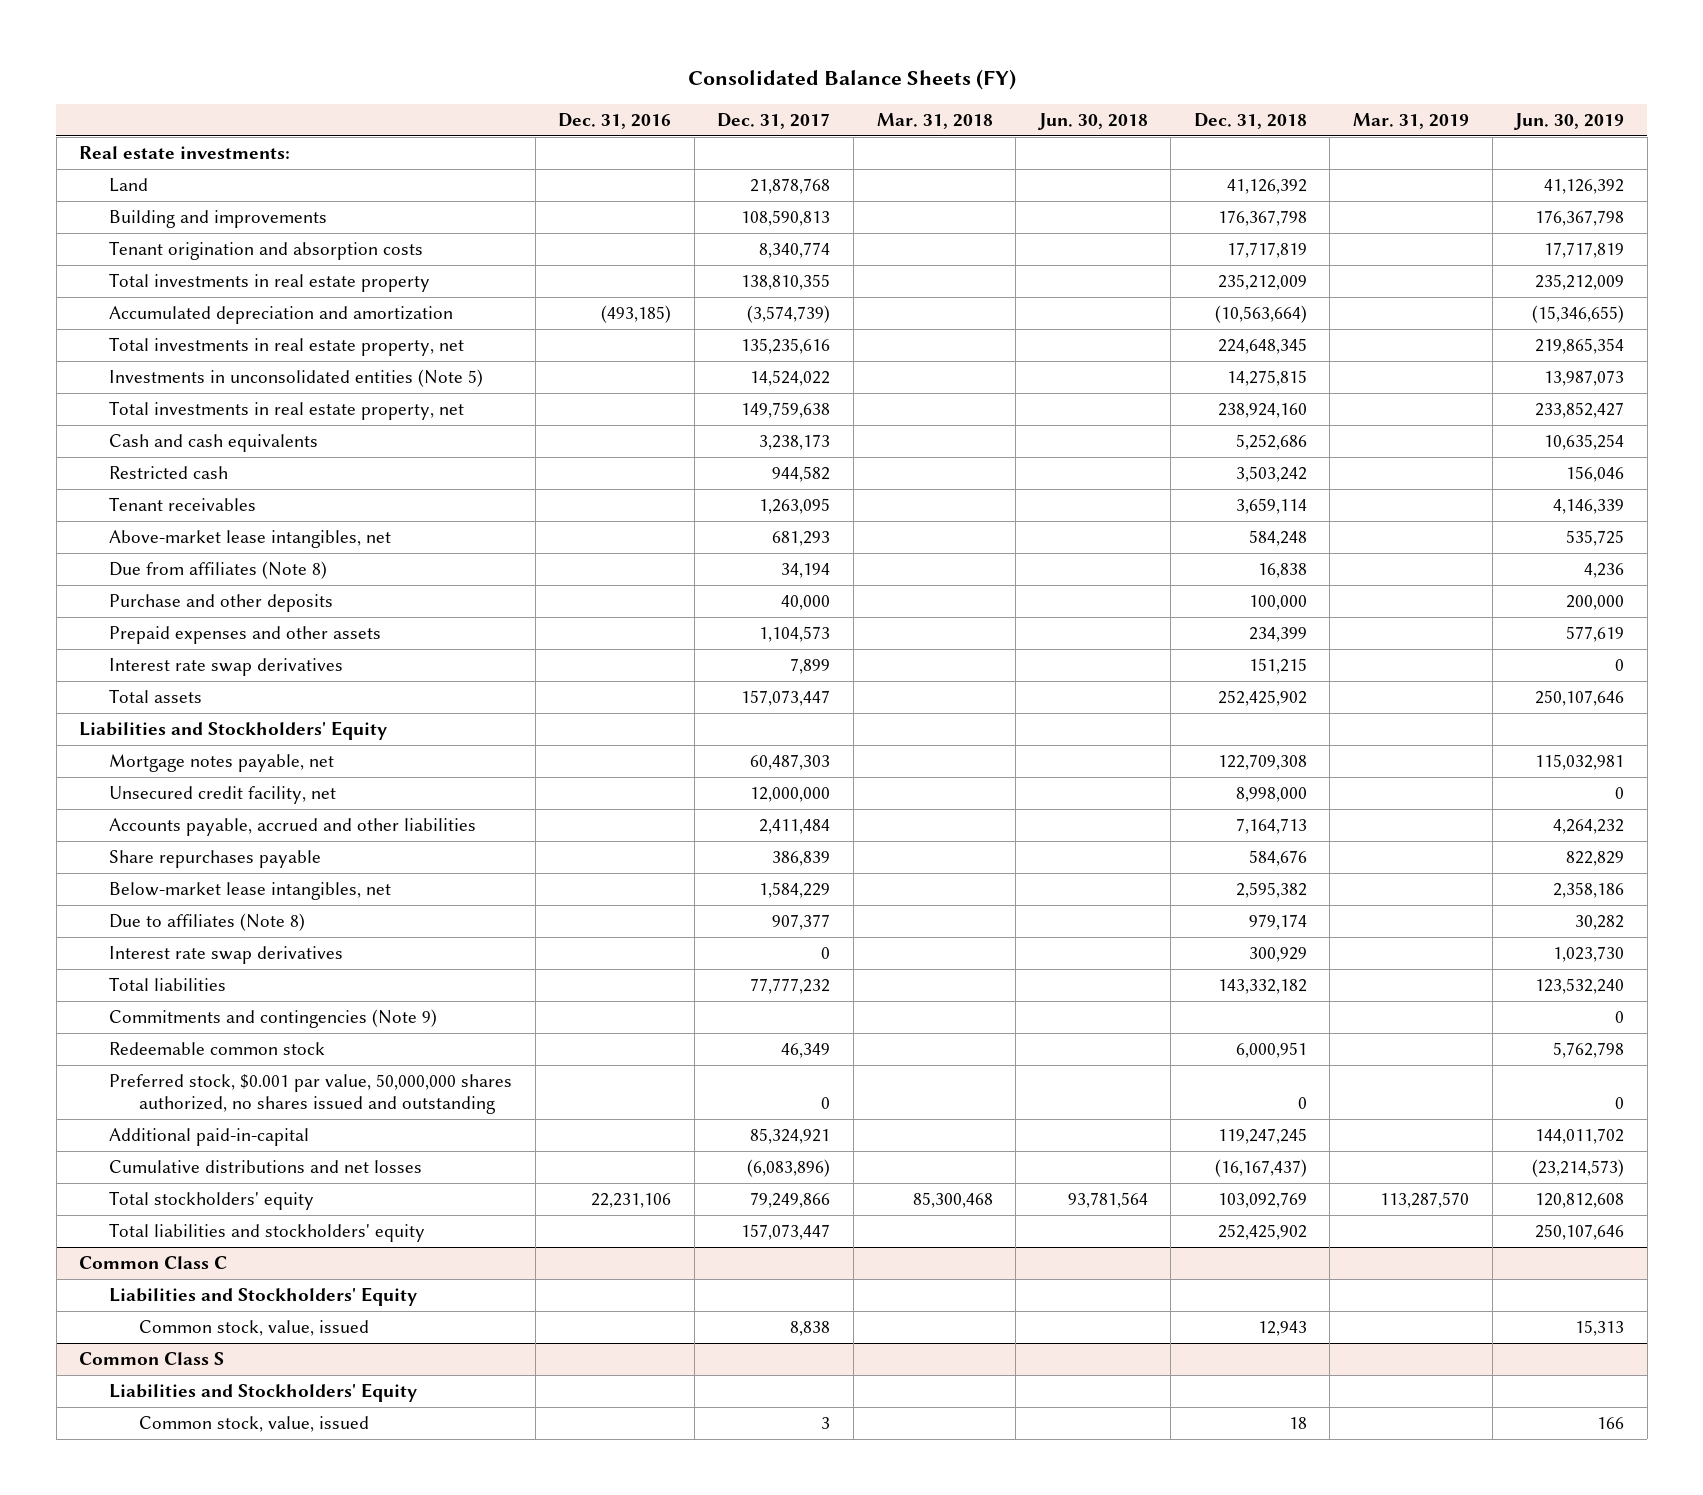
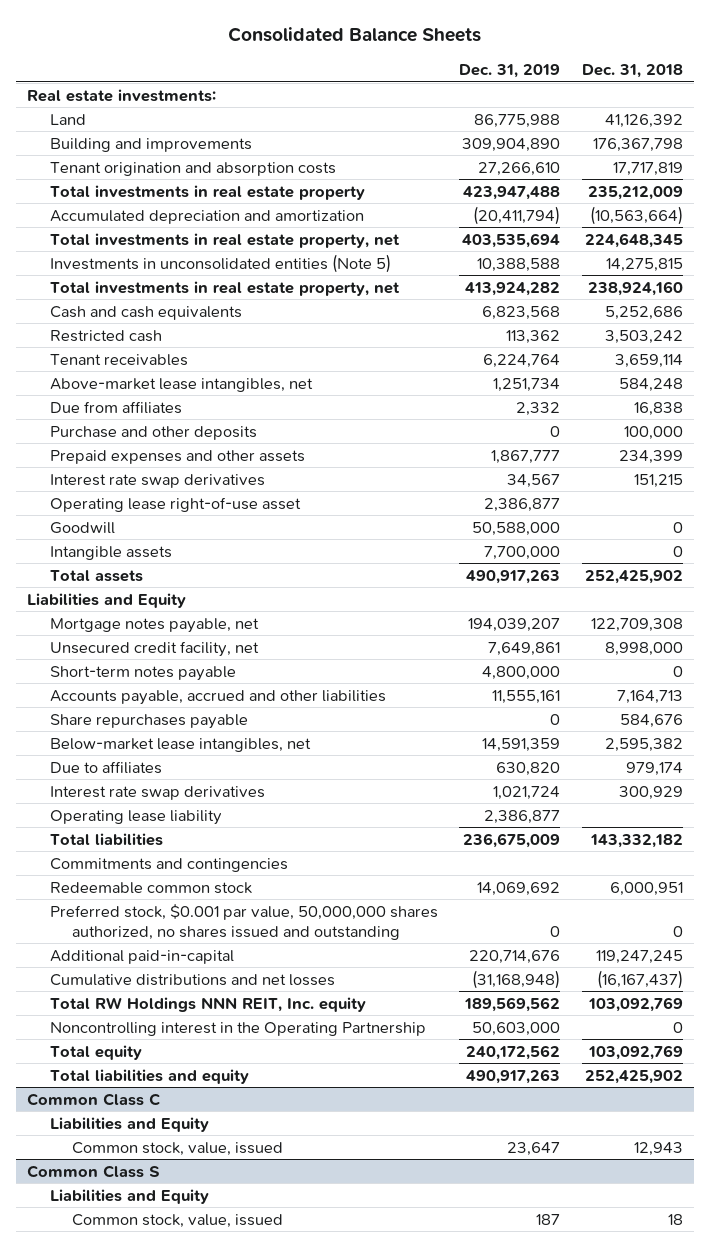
- Consolidated Balance Sheets (FY)
+ Consolidated Balance Sheets
- | Dec. 31, 2016 | Dec. 31, 2017 | Mar. 31, 2018 | Jun. 30, 2018 | Dec. 31, 2018 | Mar. 31, 2019 | Jun. 30, 2019
+ | Dec. 31, 2019 | Dec. 31, 2018
- Due from affiliates (Note 8) | | 34,194 | | | 16,838 | | 4,236
+ Due from affiliates | 2,332 | 16,838
+ Operating lease right-of-use asset | 2,386,877 |
+ Goodwill | 50,588,000 | 0
+ Intangible assets | 7,700,000 | 0
- Liabilities and Stockholders' Equity
+ Liabilities and Equity
+ Short-term notes payable | 4,800,000 | 0
- Due to affiliates (Note 8) | | 907,377 | | | 979,174 | | 30,282
+ Due to affiliates | 630,820 | 979,174
+ Operating lease liability | 2,386,877 |
- Commitments and contingencies (Note 9) | | | | | | | 0
+ Commitments and contingencies
- Total stockholders' equity | 22,231,106 | 79,249,866 | 85,300,468 | 93,781,564 | 103,092,769 | 113,287,570 | 120,812,608
- Total liabilities and stockholders' equity | | 157,073,447 | | | 252,425,902 | | 250,107,646
+ Total RW Holdings NNN REIT, Inc. equity | 189,569,562 | 103,092,769
+ Noncontrolling interest in the Operating Partnership | 50,603,000 | 0
+ Total equity | 240,172,562 | 103,092,769
+ Total liabilities and equity | 490,917,263 | 252,425,902
@ Common Class C
- Liabilities and Stockholders' Equity
+ Liabilities and Equity
@ Common Class S
- Liabilities and Stockholders' Equity
+ Liabilities and Equity

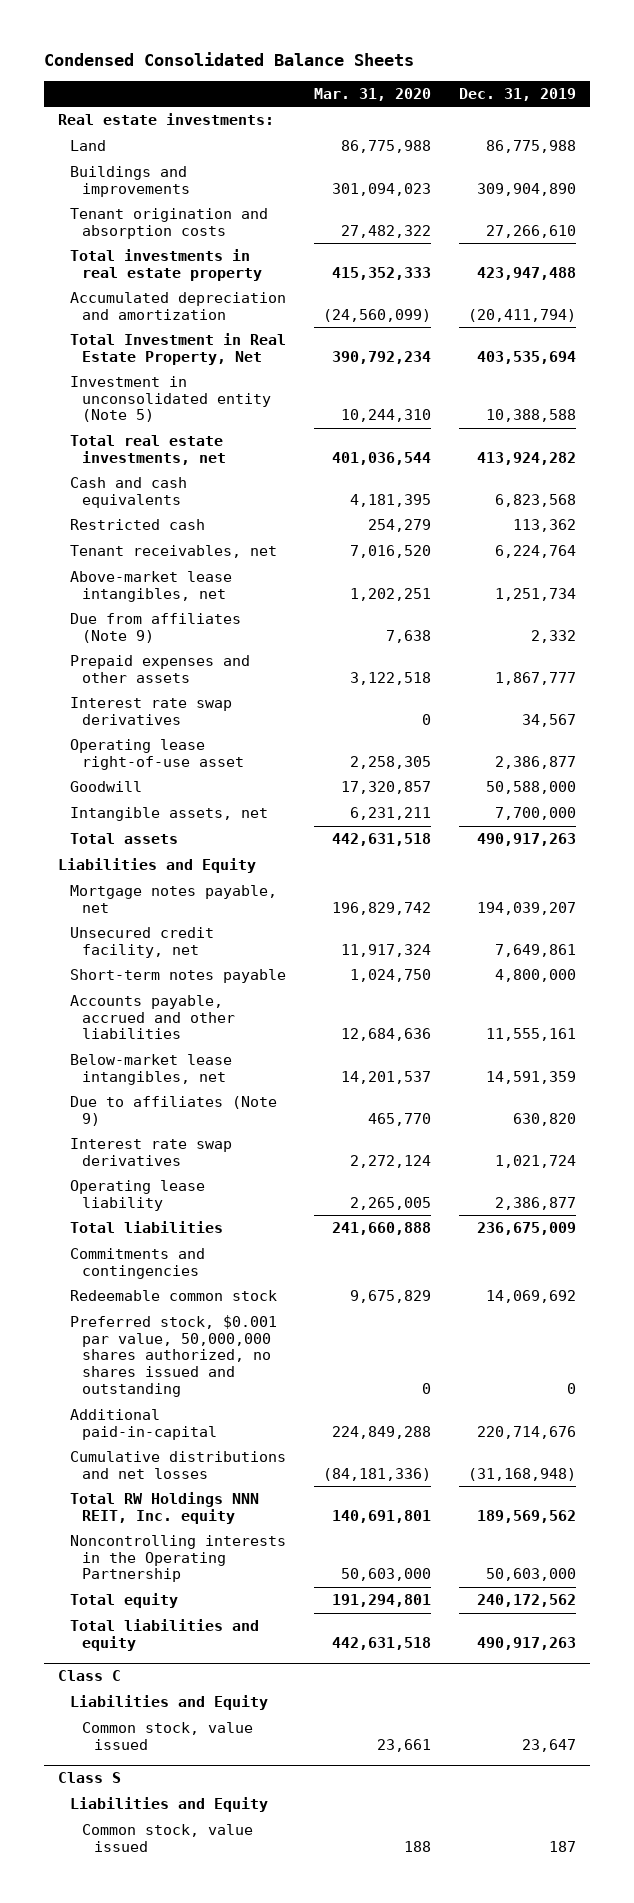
- Consolidated Balance Sheets
+ Condensed Consolidated Balance Sheets
- | Dec. 31, 2019 | Dec. 31, 2018
+ | Mar. 31, 2020 | Dec. 31, 2019
- Building and improvements | 309,904,890 | 176,367,798
+ Buildings and improvements | 301,094,023 | 309,904,890
- Total investments in real estate property, net | 403,535,694 | 224,648,345
- Investments in unconsolidated entities (Note 5) | 10,388,588 | 14,275,815
- Total investments in real estate property, net | 413,924,282 | 238,924,160
+ Total Investment in Real Estate Property, Net | 390,792,234 | 403,535,694
+ Investment in unconsolidated entity (Note 5) | 10,244,310 | 10,388,588
+ Total real estate investments, net | 401,036,544 | 413,924,282
- Tenant receivables | 6,224,764 | 3,659,114
+ Tenant receivables, net | 7,016,520 | 6,224,764
- Due from affiliates | 2,332 | 16,838
- Purchase and other deposits | 0 | 100,000
+ Due from affiliates (Note 9) | 7,638 | 2,332
- Intangible assets | 7,700,000 | 0
+ Intangible assets, net | 6,231,211 | 7,700,000
- Share repurchases payable | 0 | 584,676
- Due to affiliates | 630,820 | 979,174
+ Due to affiliates (Note 9) | 465,770 | 630,820
- Noncontrolling interest in the Operating Partnership | 50,603,000 | 0
+ Noncontrolling interests in the Operating Partnership | 50,603,000 | 50,603,000
- Common Class C
+ Class C
- Common stock, value, issued | 23,647 | 12,943
- Common Class S
+ Common stock, value issued | 23,661 | 23,647
+ Class S
- Common stock, value, issued | 187 | 18
+ Common stock, value issued | 188 | 187

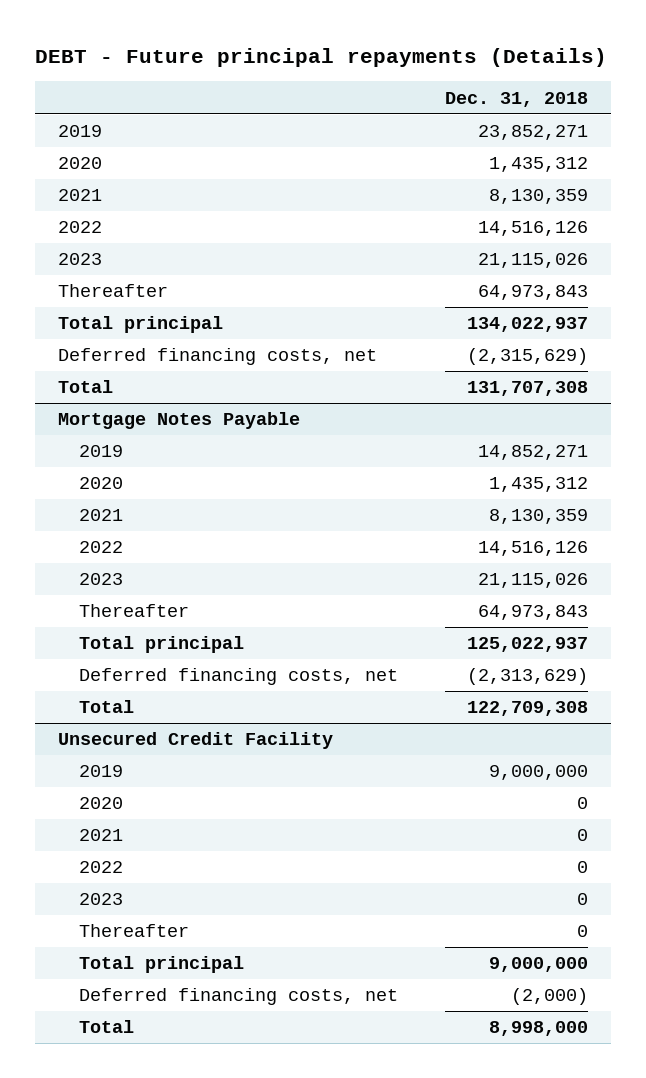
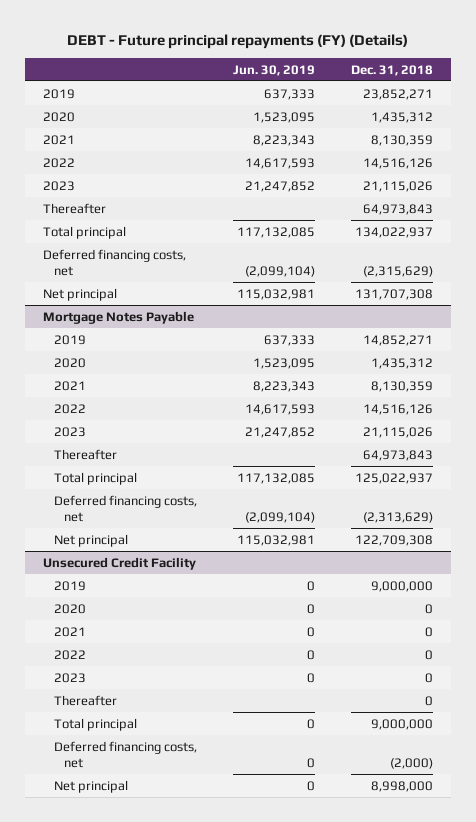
- DEBT - Future principal repayments (Details)
+ DEBT - Future principal repayments (FY) (Details)
- | Dec. 31, 2018
+ | Jun. 30, 2019 | Dec. 31, 2018
- Total | 131,707,308
+ Net principal | 115,032,981 | 131,707,308
@ Mortgage Notes Payable
- Total | 122,709,308
+ Net principal | 115,032,981 | 122,709,308
@ Unsecured Credit Facility
- Total | 8,998,000
+ Net principal | 0 | 8,998,000

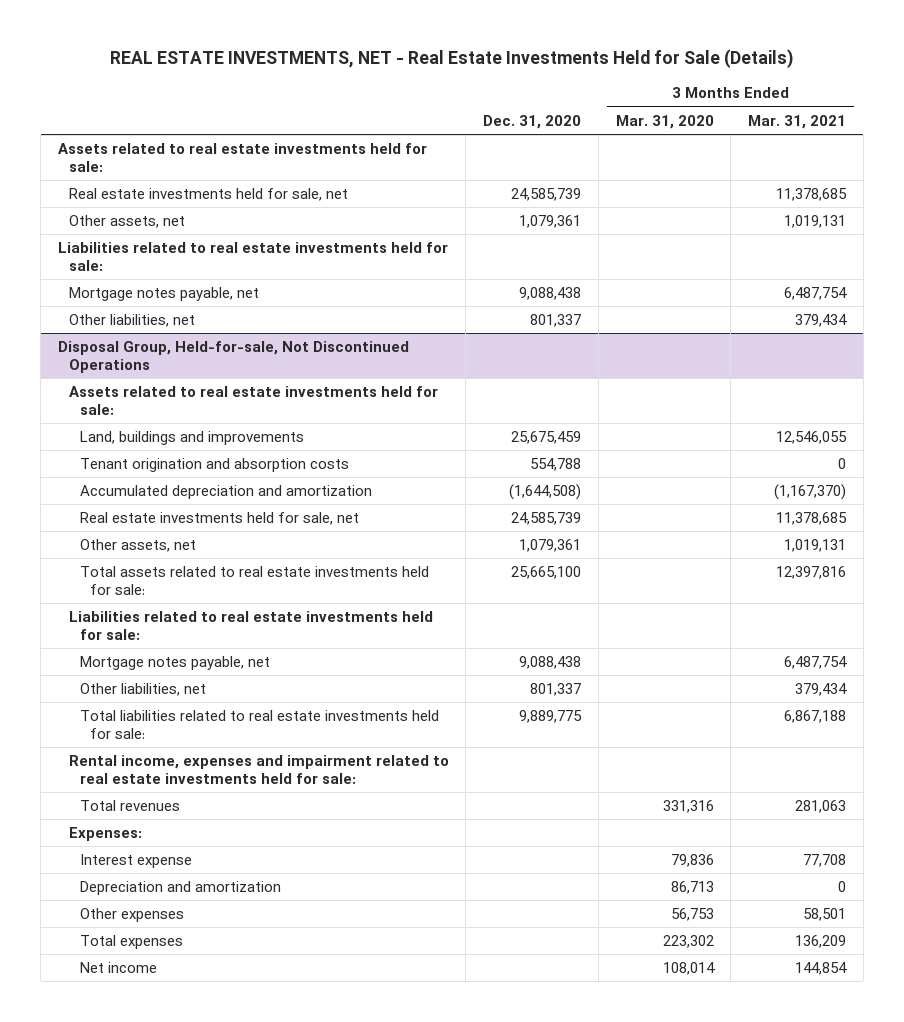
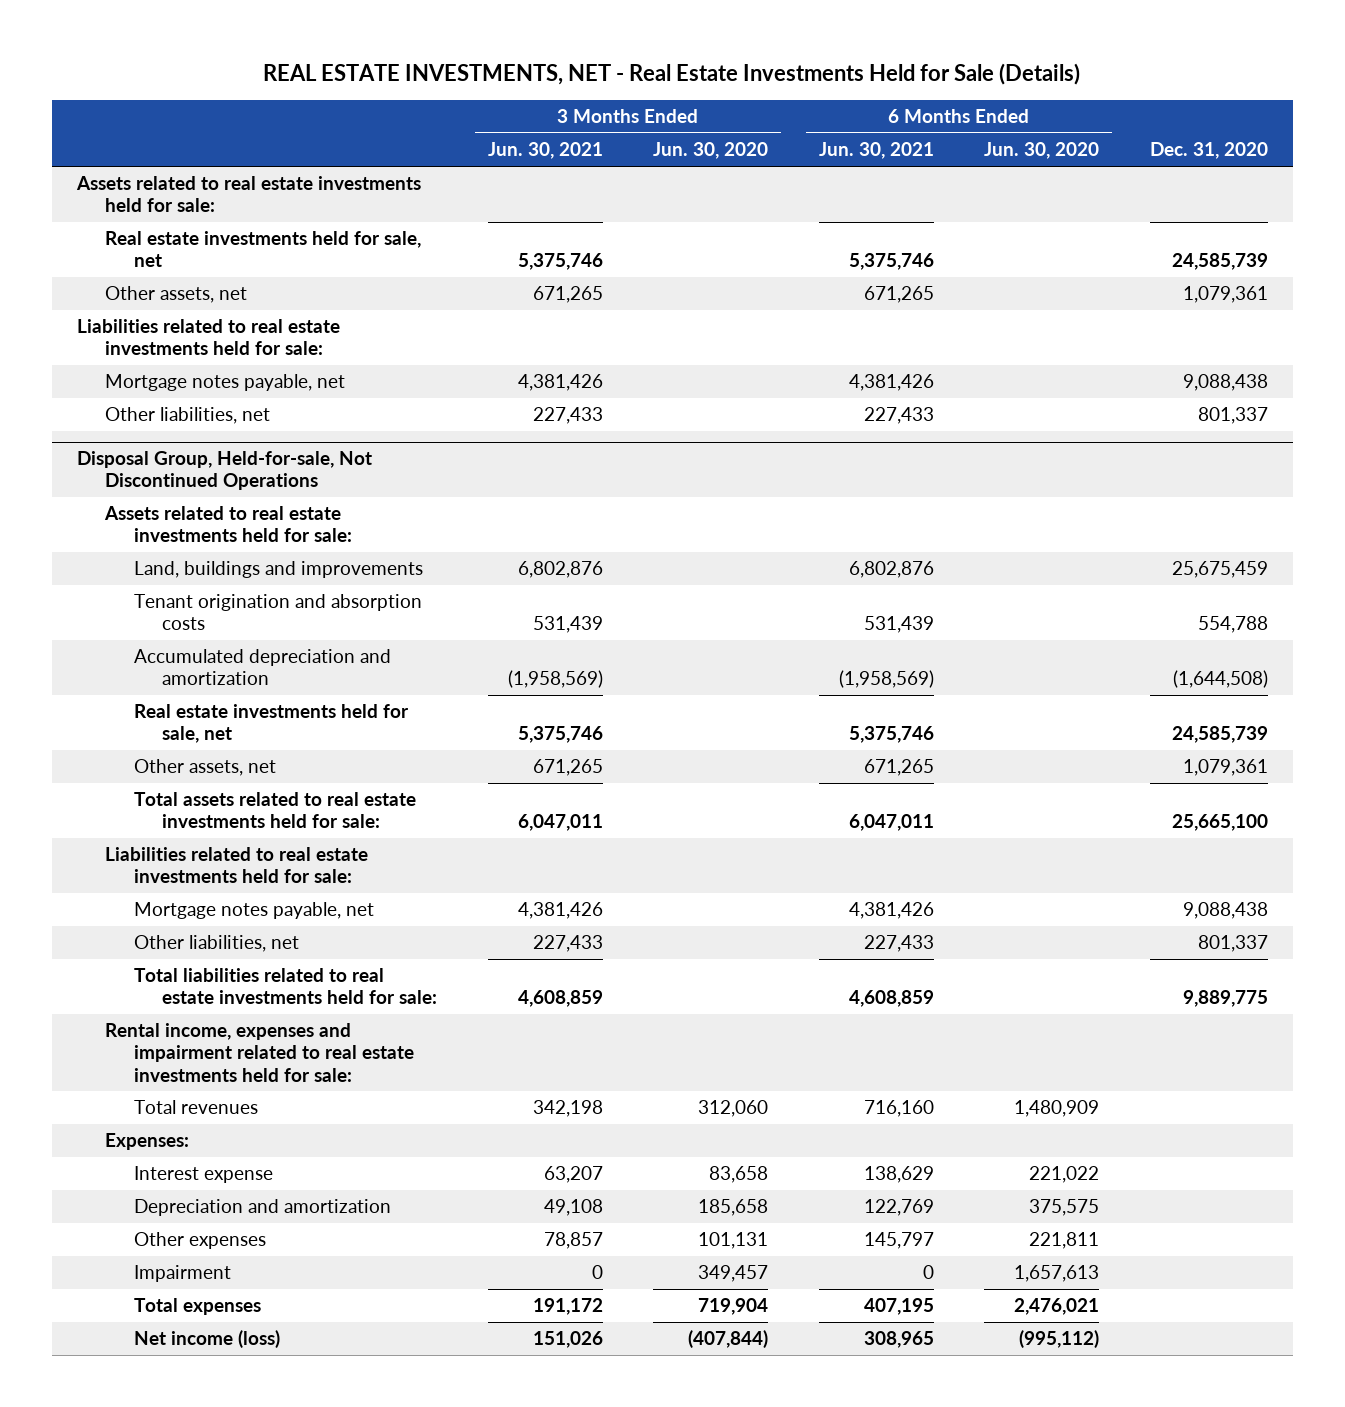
- | Dec. 31, 2020 | 3 Months Ended Mar. 31, 2020 | 3 Months Ended Mar. 31, 2021
+ | 3 Months Ended Jun. 30, 2021 | 3 Months Ended Jun. 30, 2020 | 6 Months Ended Jun. 30, 2021 | 6 Months Ended Jun. 30, 2020 | Dec. 31, 2020
@ Disposal Group, Held-for-sale, Not Discontinued Operations
+ Impairment | 0 | 349,457 | 0 | 1,657,613 |
- Net income | | 108,014 | 144,854
+ Net income (loss) | 151,026 | (407,844) | 308,965 | (995,112) |

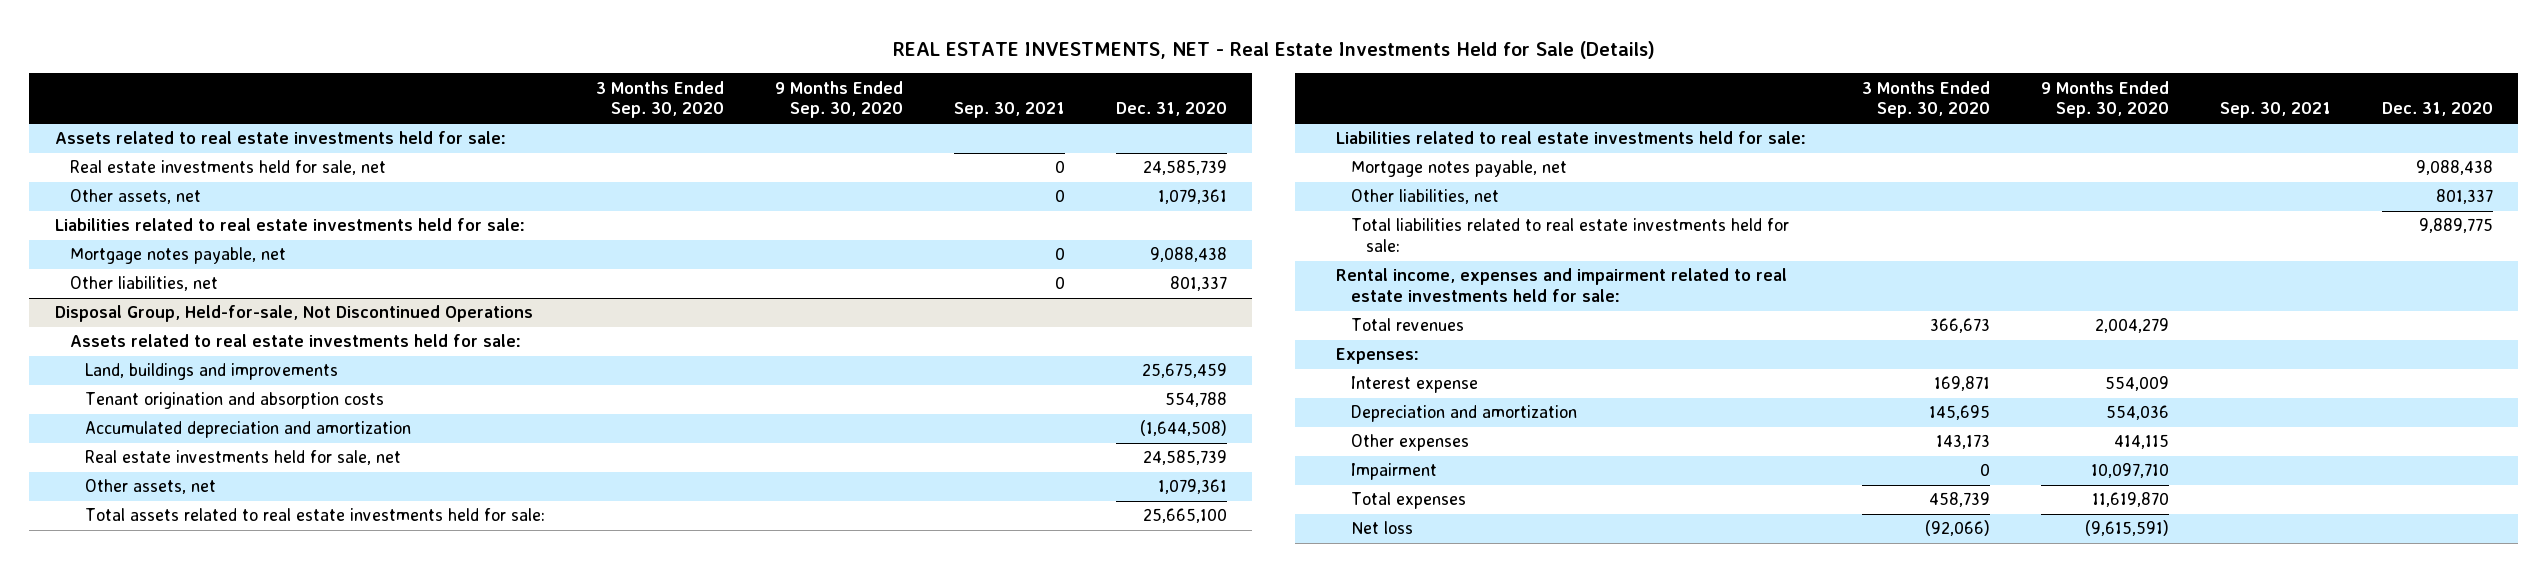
- | 3 Months Ended Jun. 30, 2021 | 3 Months Ended Jun. 30, 2020 | 6 Months Ended Jun. 30, 2021 | 6 Months Ended Jun. 30, 2020 | Dec. 31, 2020
+ | 3 Months Ended Sep. 30, 2020 | 9 Months Ended Sep. 30, 2020 | Sep. 30, 2021 | Dec. 31, 2020
@ Disposal Group, Held-for-sale, Not Discontinued Operations
- Net income (loss) | 151,026 | (407,844) | 308,965 | (995,112) |
+ Net loss | (92,066) | (9,615,591) | |

